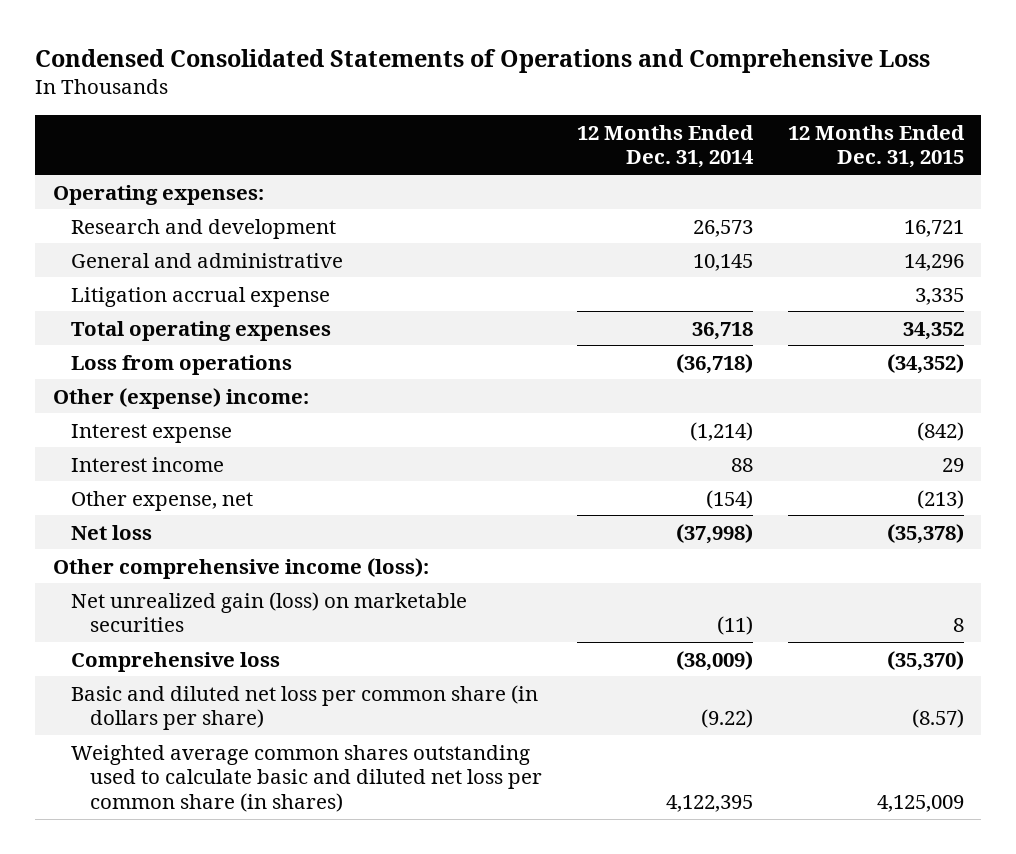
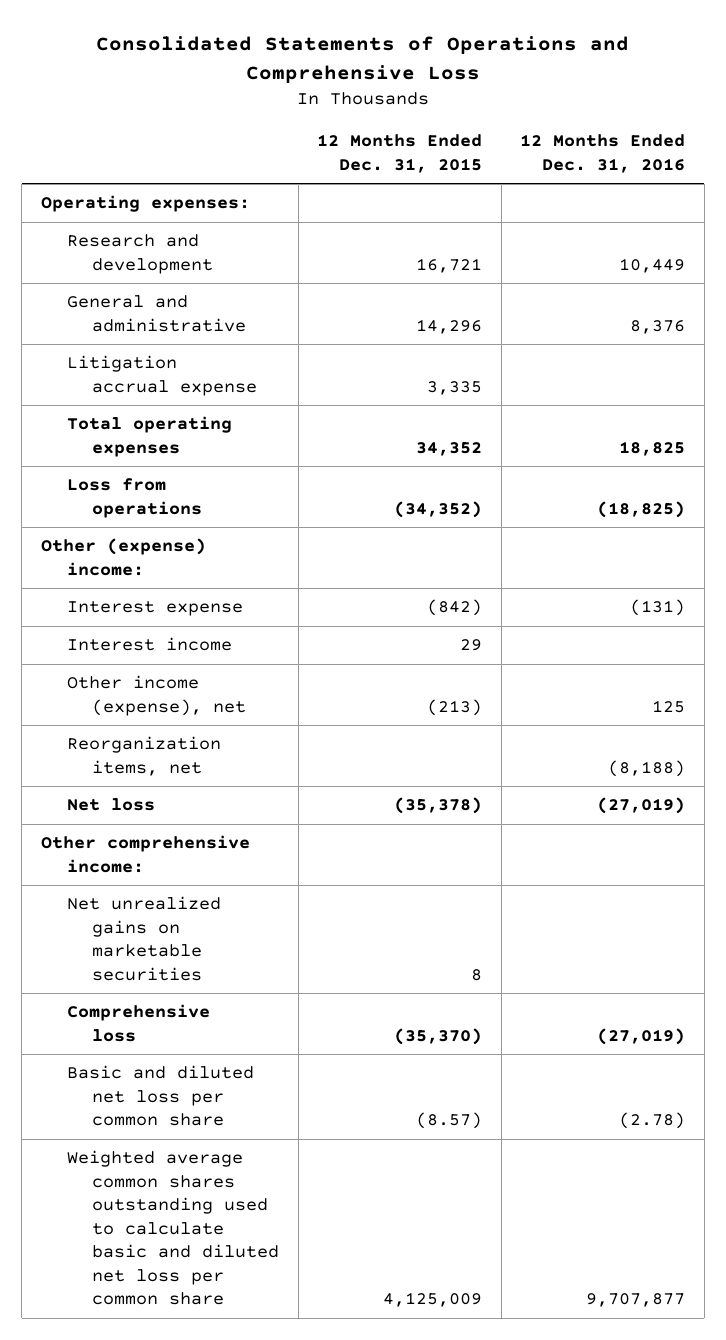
- Condensed Consolidated Statements of Operations and Comprehensive Loss
+ Consolidated Statements of Operations and Comprehensive Loss
- | 12 Months Ended Dec. 31, 2014 | 12 Months Ended Dec. 31, 2015
+ | 12 Months Ended Dec. 31, 2015 | 12 Months Ended Dec. 31, 2016
- Other expense, net | (154) | (213)
+ Other income (expense), net | (213) | 125
+ Reorganization items, net | | (8,188)
- Other comprehensive income (loss):
- Net unrealized gain (loss) on marketable securities | (11) | 8
+ Other comprehensive income:
+ Net unrealized gains on marketable securities | 8 |
- Basic and diluted net loss per common share (in dollars per share) | (9.22) | (8.57)
- Weighted average common shares outstanding used to calculate basic and diluted net loss per common share (in shares) | 4,122,395 | 4,125,009
+ Basic and diluted net loss per common share | (8.57) | (2.78)
+ Weighted average common shares outstanding used to calculate basic and diluted net loss per common share | 4,125,009 | 9,707,877

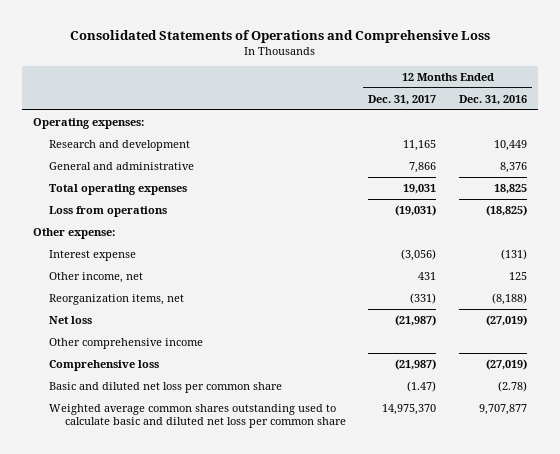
- | 12 Months Ended Dec. 31, 2015 | 12 Months Ended Dec. 31, 2016
+ | 12 Months Ended Dec. 31, 2017 | 12 Months Ended Dec. 31, 2016
- Litigation accrual expense | 3,335 |
- Other (expense) income:
+ Other expense:
- Interest income | 29 |
- Other income (expense), net | (213) | 125
+ Other income, net | 431 | 125
- Other comprehensive income:
- Net unrealized gains on marketable securities | 8 |
+ Other comprehensive income

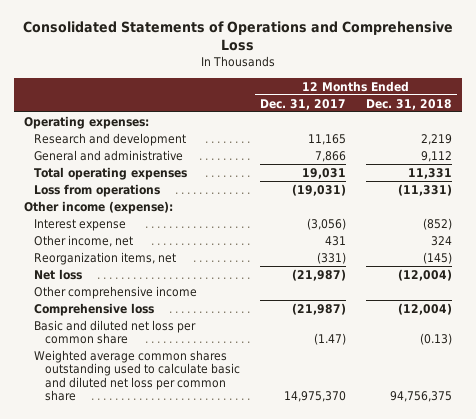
- | 12 Months Ended Dec. 31, 2017 | 12 Months Ended Dec. 31, 2016
+ | 12 Months Ended Dec. 31, 2017 | 12 Months Ended Dec. 31, 2018
- Other expense:
+ Other income (expense):

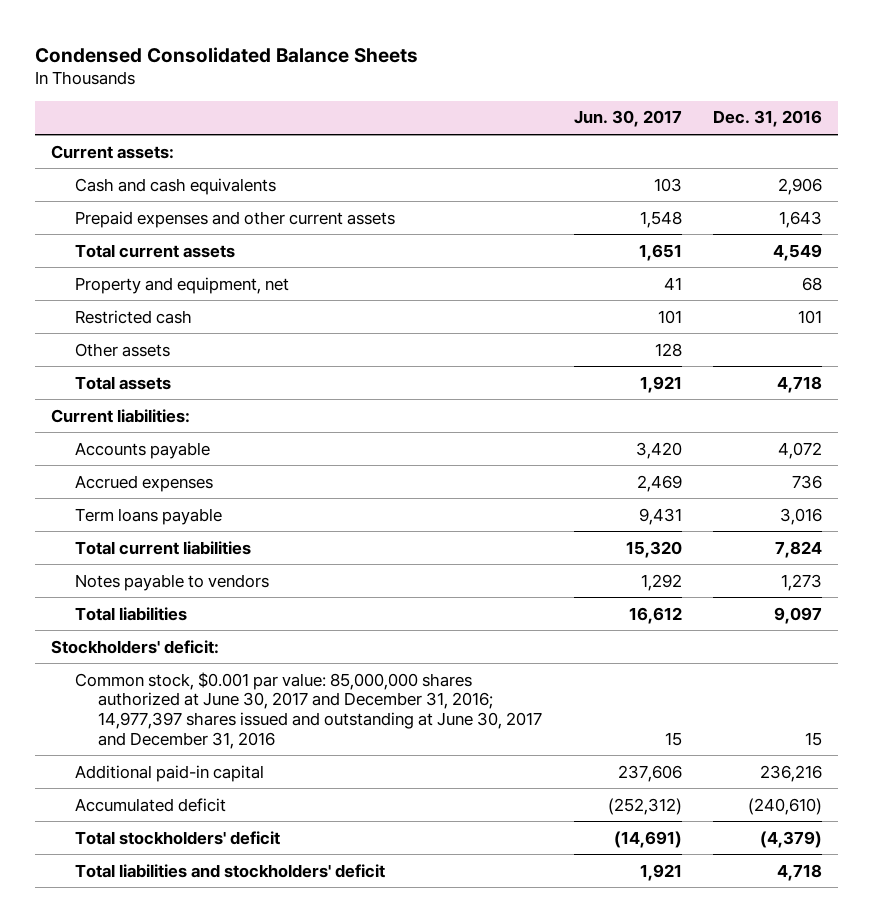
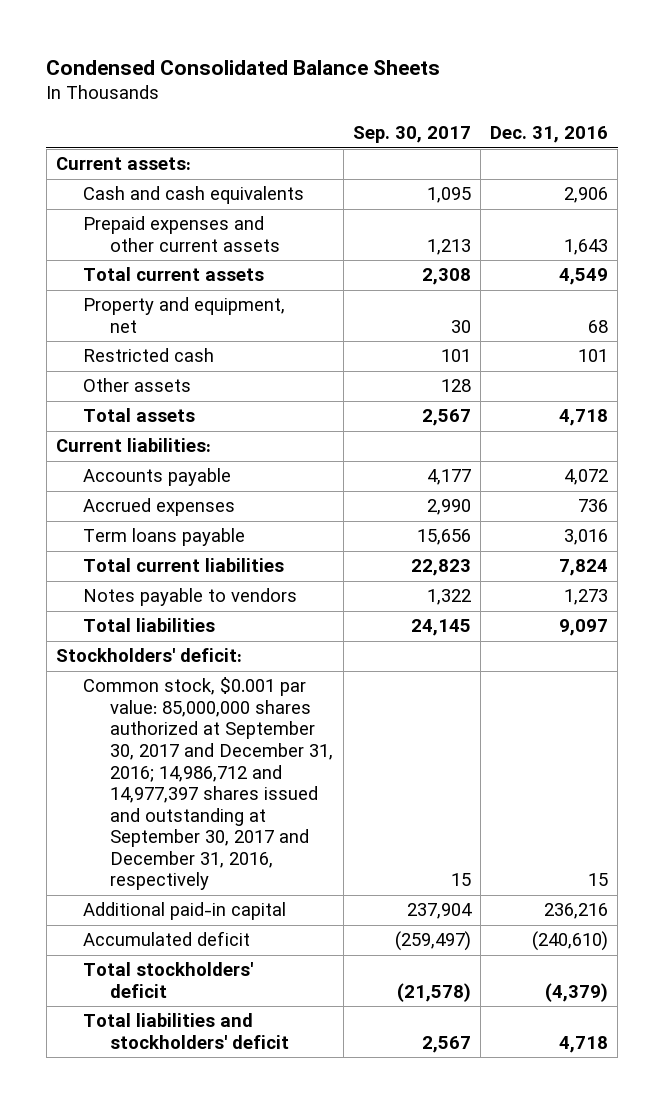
- | Jun. 30, 2017 | Dec. 31, 2016
+ | Sep. 30, 2017 | Dec. 31, 2016
- Common stock, $0.001 par value: 85,000,000 shares authorized at June 30, 2017 and December 31, 2016; 14,977,397 shares issued and outstanding at June 30, 2017 and December 31, 2016 | 15 | 15
+ Common stock, $0.001 par value: 85,000,000 shares authorized at September 30, 2017 and December 31, 2016; 14,986,712 and 14,977,397 shares issued and outstanding at September 30, 2017 and December 31, 2016, respectively | 15 | 15

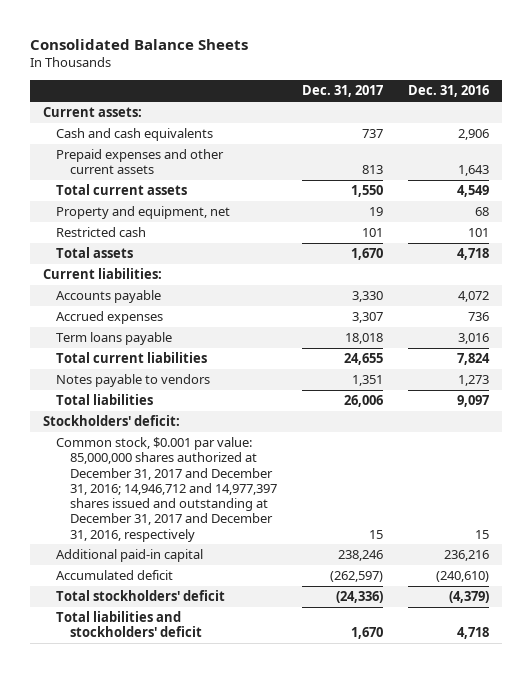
- Condensed Consolidated Balance Sheets
+ Consolidated Balance Sheets
- | Sep. 30, 2017 | Dec. 31, 2016
+ | Dec. 31, 2017 | Dec. 31, 2016
- Other assets | 128 |
- Common stock, $0.001 par value: 85,000,000 shares authorized at September 30, 2017 and December 31, 2016; 14,986,712 and 14,977,397 shares issued and outstanding at September 30, 2017 and December 31, 2016, respectively | 15 | 15
+ Common stock, $0.001 par value: 85,000,000 shares authorized at December 31, 2017 and December 31, 2016; 14,946,712 and 14,977,397 shares issued and outstanding at December 31, 2017 and December 31, 2016, respectively | 15 | 15

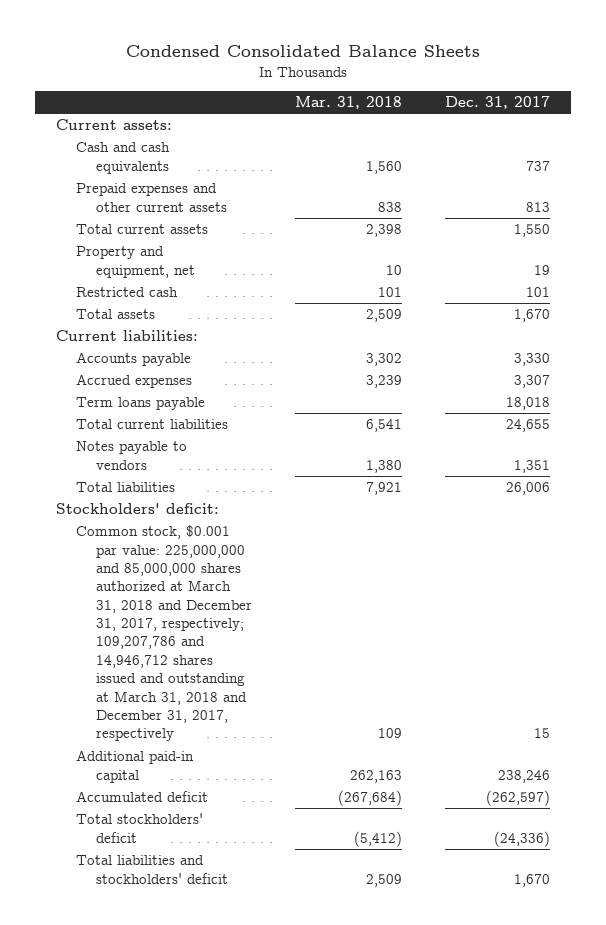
- Consolidated Balance Sheets
+ Condensed Consolidated Balance Sheets
- | Dec. 31, 2017 | Dec. 31, 2016
+ | Mar. 31, 2018 | Dec. 31, 2017
- Common stock, $0.001 par value: 85,000,000 shares authorized at December 31, 2017 and December 31, 2016; 14,946,712 and 14,977,397 shares issued and outstanding at December 31, 2017 and December 31, 2016, respectively | 15 | 15
+ Common stock, $0.001 par value: 225,000,000 and 85,000,000 shares authorized at March 31, 2018 and December 31, 2017, respectively; 109,207,786 and 14,946,712 shares issued and outstanding at March 31, 2018 and December 31, 2017, respectively | 109 | 15

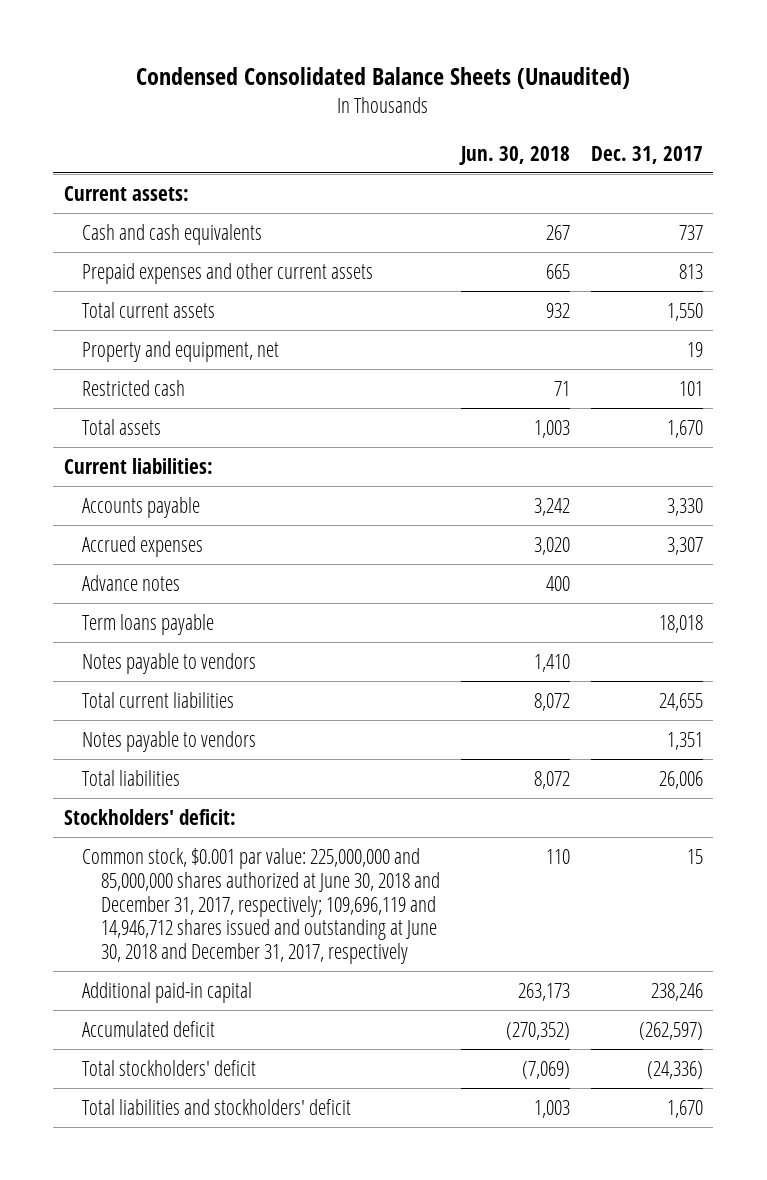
- Condensed Consolidated Balance Sheets
+ Condensed Consolidated Balance Sheets (Unaudited)
- | Mar. 31, 2018 | Dec. 31, 2017
+ | Jun. 30, 2018 | Dec. 31, 2017
+ Advance notes | 400 |
+ Notes payable to vendors | 1,410 |
- Common stock, $0.001 par value: 225,000,000 and 85,000,000 shares authorized at March 31, 2018 and December 31, 2017, respectively; 109,207,786 and 14,946,712 shares issued and outstanding at March 31, 2018 and December 31, 2017, respectively | 109 | 15
+ Common stock, $0.001 par value: 225,000,000 and 85,000,000 shares authorized at June 30, 2018 and December 31, 2017, respectively; 109,696,119 and 14,946,712 shares issued and outstanding at June 30, 2018 and December 31, 2017, respectively | 110 | 15

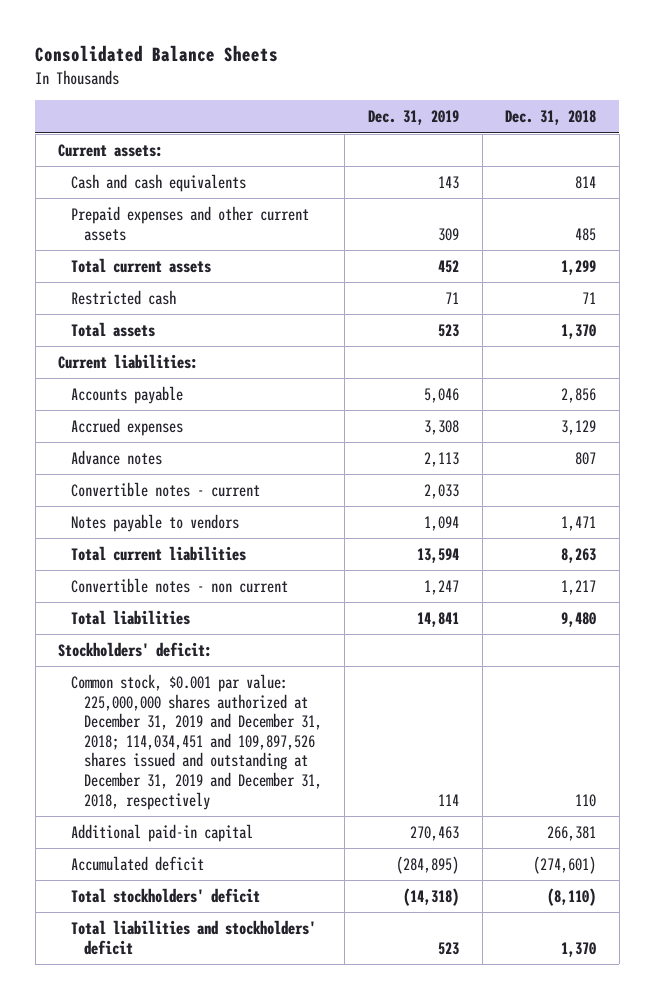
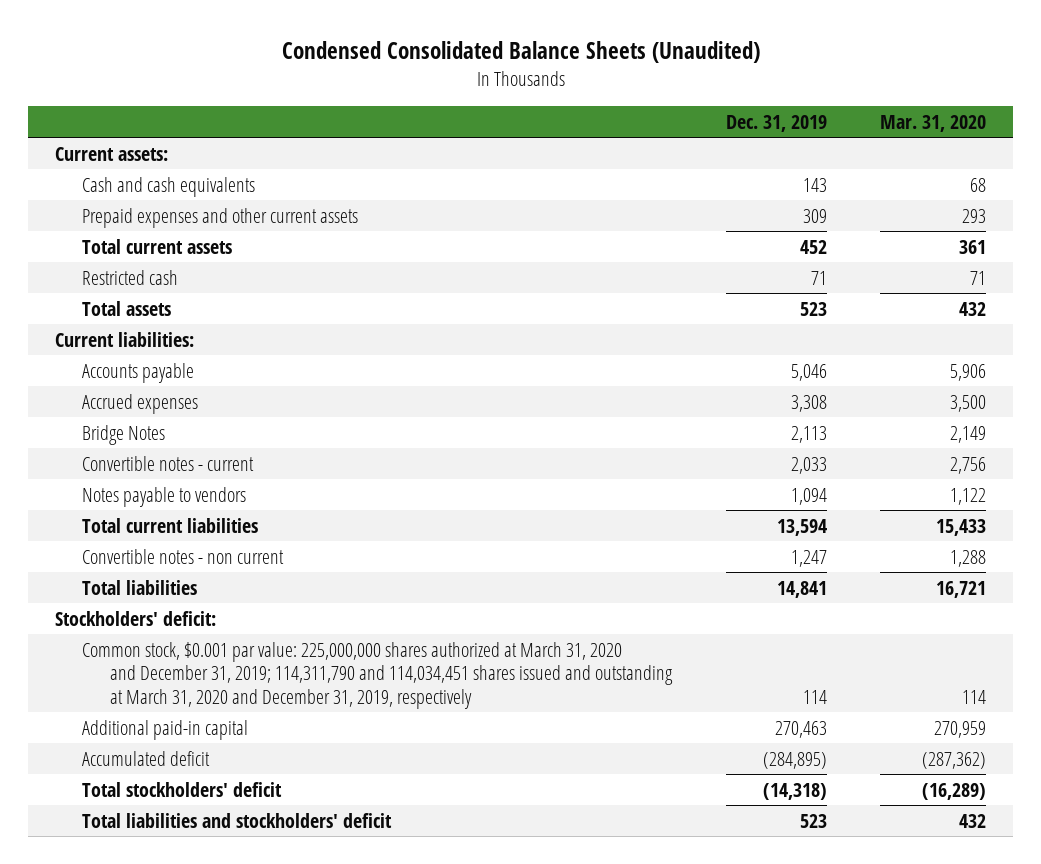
- Consolidated Balance Sheets
+ Condensed Consolidated Balance Sheets (Unaudited)
- | Dec. 31, 2019 | Dec. 31, 2018
+ | Dec. 31, 2019 | Mar. 31, 2020
- Advance notes | 2,113 | 807
+ Bridge Notes | 2,113 | 2,149
- Common stock, $0.001 par value: 225,000,000 shares authorized at December 31, 2019 and December 31, 2018; 114,034,451 and 109,897,526 shares issued and outstanding at December 31, 2019 and December 31, 2018, respectively | 114 | 110
+ Common stock, $0.001 par value: 225,000,000 shares authorized at March 31, 2020 and December 31, 2019; 114,311,790 and 114,034,451 shares issued and outstanding at March 31, 2020 and December 31, 2019, respectively | 114 | 114

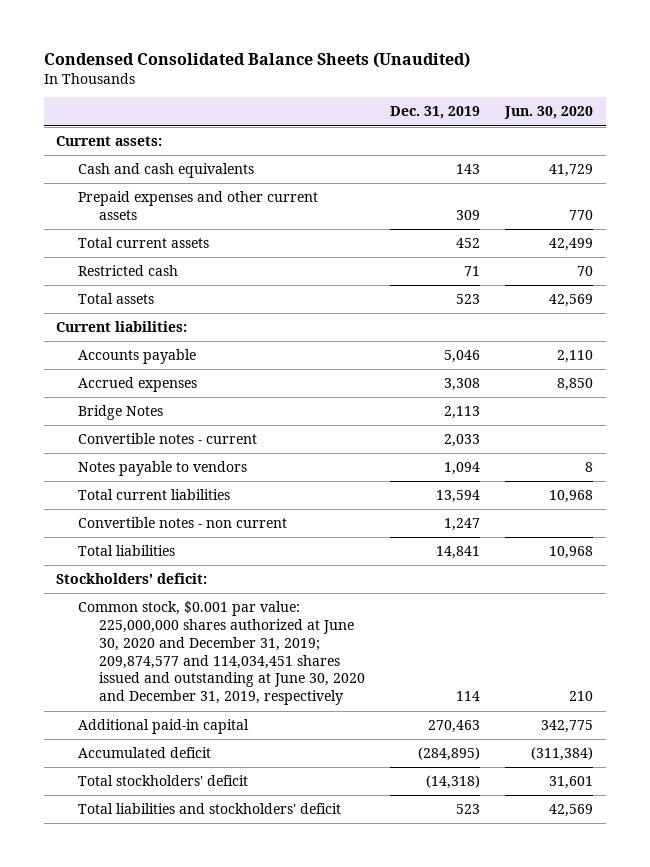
- | Dec. 31, 2019 | Mar. 31, 2020
+ | Dec. 31, 2019 | Jun. 30, 2020
- Common stock, $0.001 par value: 225,000,000 shares authorized at March 31, 2020 and December 31, 2019; 114,311,790 and 114,034,451 shares issued and outstanding at March 31, 2020 and December 31, 2019, respectively | 114 | 114
+ Common stock, $0.001 par value: 225,000,000 shares authorized at June 30, 2020 and December 31, 2019; 209,874,577 and 114,034,451 shares issued and outstanding at June 30, 2020 and December 31, 2019, respectively | 114 | 210

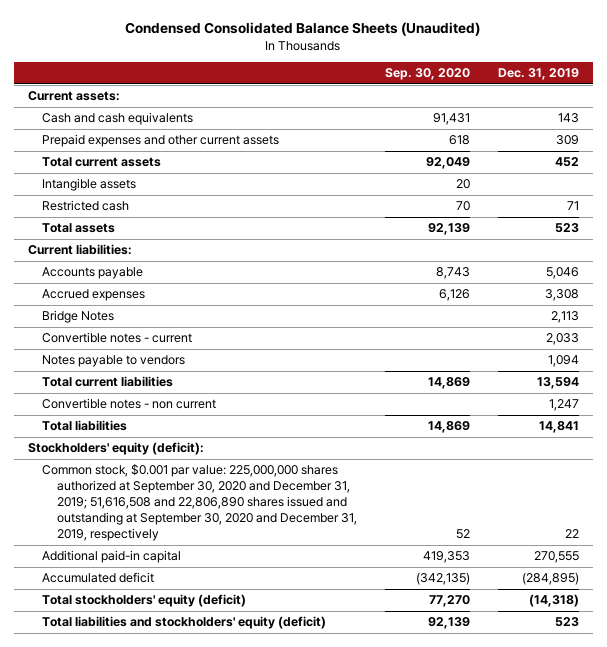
- | Dec. 31, 2019 | Jun. 30, 2020
+ | Sep. 30, 2020 | Dec. 31, 2019
+ Intangible assets | 20 |
- Stockholders' deficit:
- Common stock, $0.001 par value: 225,000,000 shares authorized at June 30, 2020 and December 31, 2019; 209,874,577 and 114,034,451 shares issued and outstanding at June 30, 2020 and December 31, 2019, respectively | 114 | 210
- Additional paid-in capital | 270,463 | 342,775
+ Stockholders' equity (deficit):
+ Common stock, $0.001 par value: 225,000,000 shares authorized at September 30, 2020 and December 31, 2019; 51,616,508 and 22,806,890 shares issued and outstanding at September 30, 2020 and December 31, 2019, respectively | 52 | 22
+ Additional paid-in capital | 419,353 | 270,555
- Total stockholders' deficit | (14,318) | 31,601
- Total liabilities and stockholders' deficit | 523 | 42,569
+ Total stockholders' equity (deficit) | 77,270 | (14,318)
+ Total liabilities and stockholders' equity (deficit) | 92,139 | 523

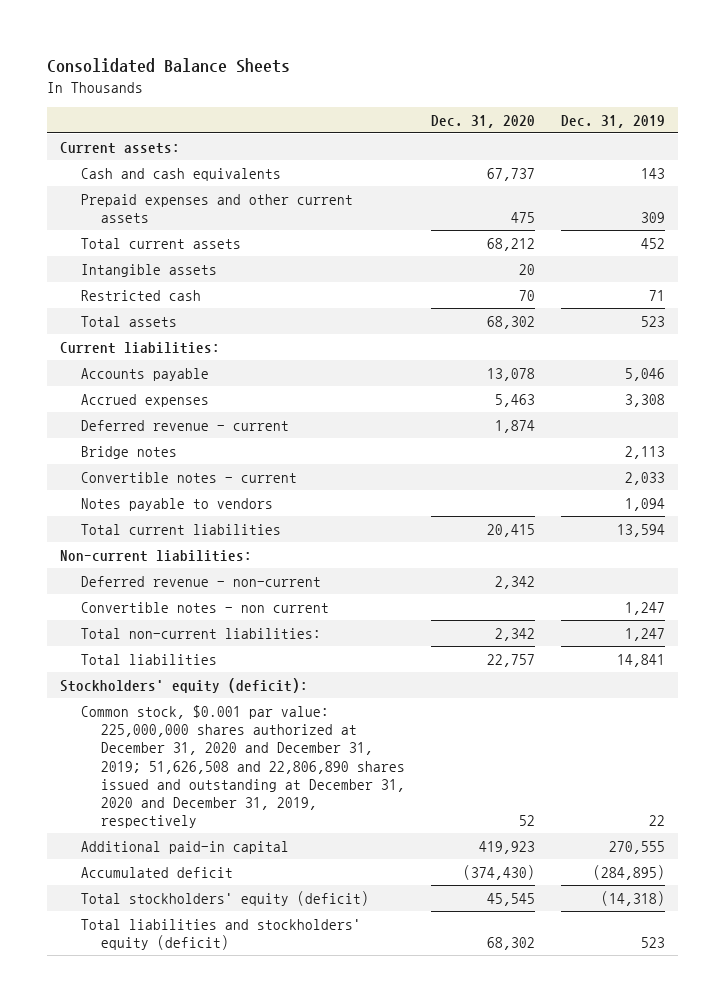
- Condensed Consolidated Balance Sheets (Unaudited)
+ Consolidated Balance Sheets
- | Sep. 30, 2020 | Dec. 31, 2019
+ | Dec. 31, 2020 | Dec. 31, 2019
- Bridge Notes | | 2,113
+ Deferred revenue - current | 1,874 |
+ Bridge notes | | 2,113
+ Non-current liabilities:
+ Deferred revenue - non-current | 2,342 |
+ Total non-current liabilities: | 2,342 | 1,247
- Common stock, $0.001 par value: 225,000,000 shares authorized at September 30, 2020 and December 31, 2019; 51,616,508 and 22,806,890 shares issued and outstanding at September 30, 2020 and December 31, 2019, respectively | 52 | 22
+ Common stock, $0.001 par value: 225,000,000 shares authorized at December 31, 2020 and December 31, 2019; 51,626,508 and 22,806,890 shares issued and outstanding at December 31, 2020 and December 31, 2019, respectively | 52 | 22

